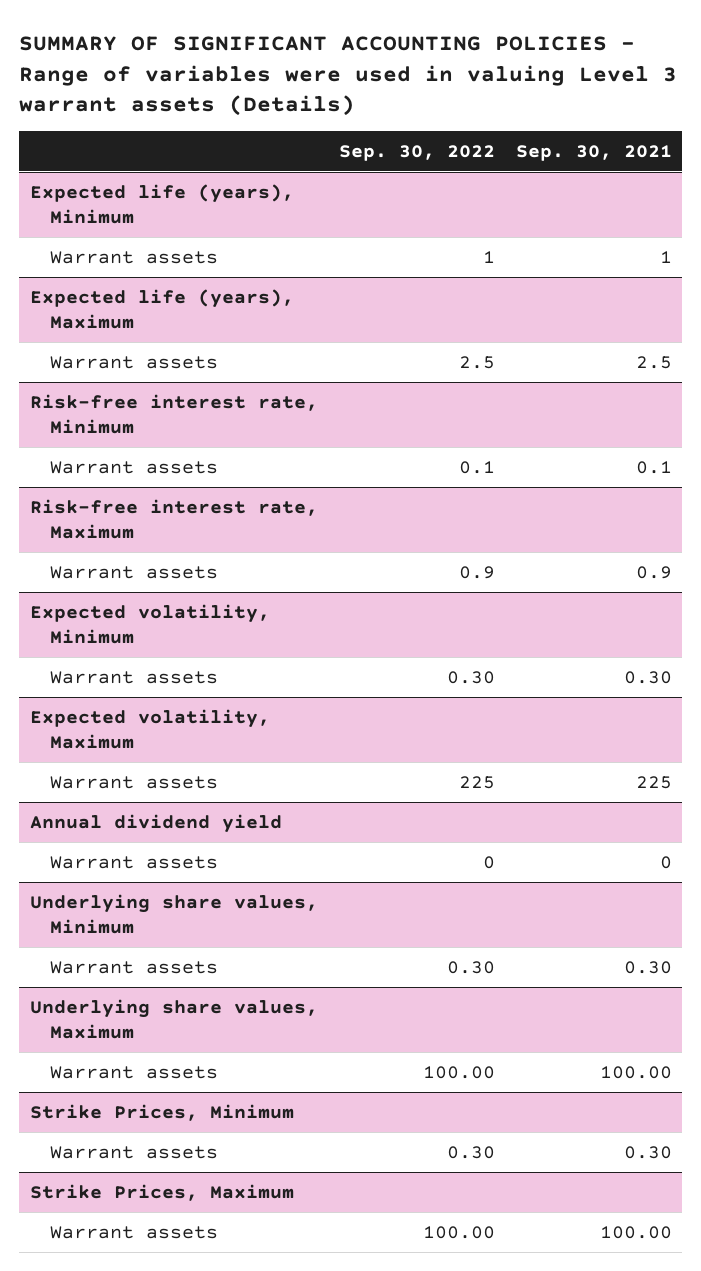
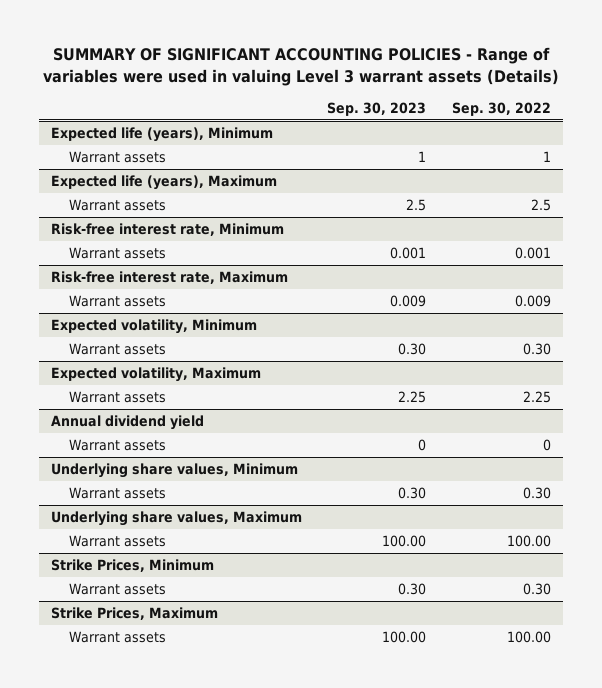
- | Sep. 30, 2022 | Sep. 30, 2021
+ | Sep. 30, 2023 | Sep. 30, 2022
@ Risk-free interest rate, Minimum
- Warrant assets | 0.1 | 0.1
+ Warrant assets | 0.001 | 0.001
@ Risk-free interest rate, Maximum
- Warrant assets | 0.9 | 0.9
+ Warrant assets | 0.009 | 0.009
@ Expected volatility, Maximum
- Warrant assets | 225 | 225
+ Warrant assets | 2.25 | 2.25

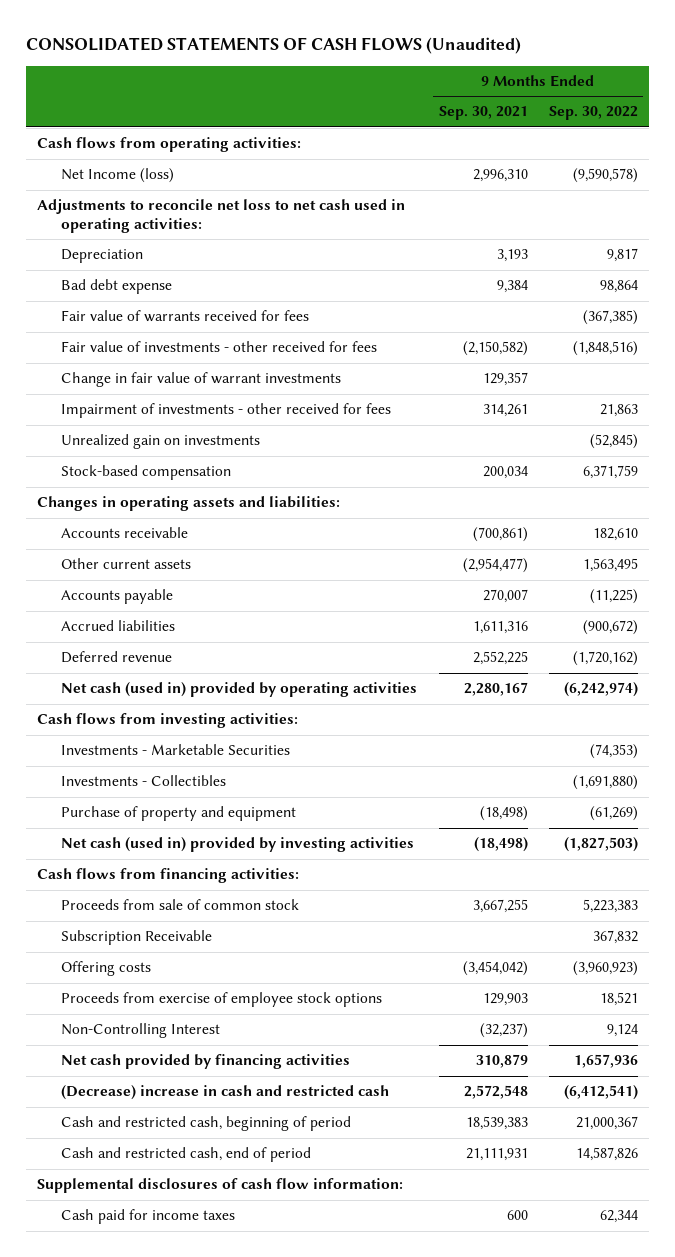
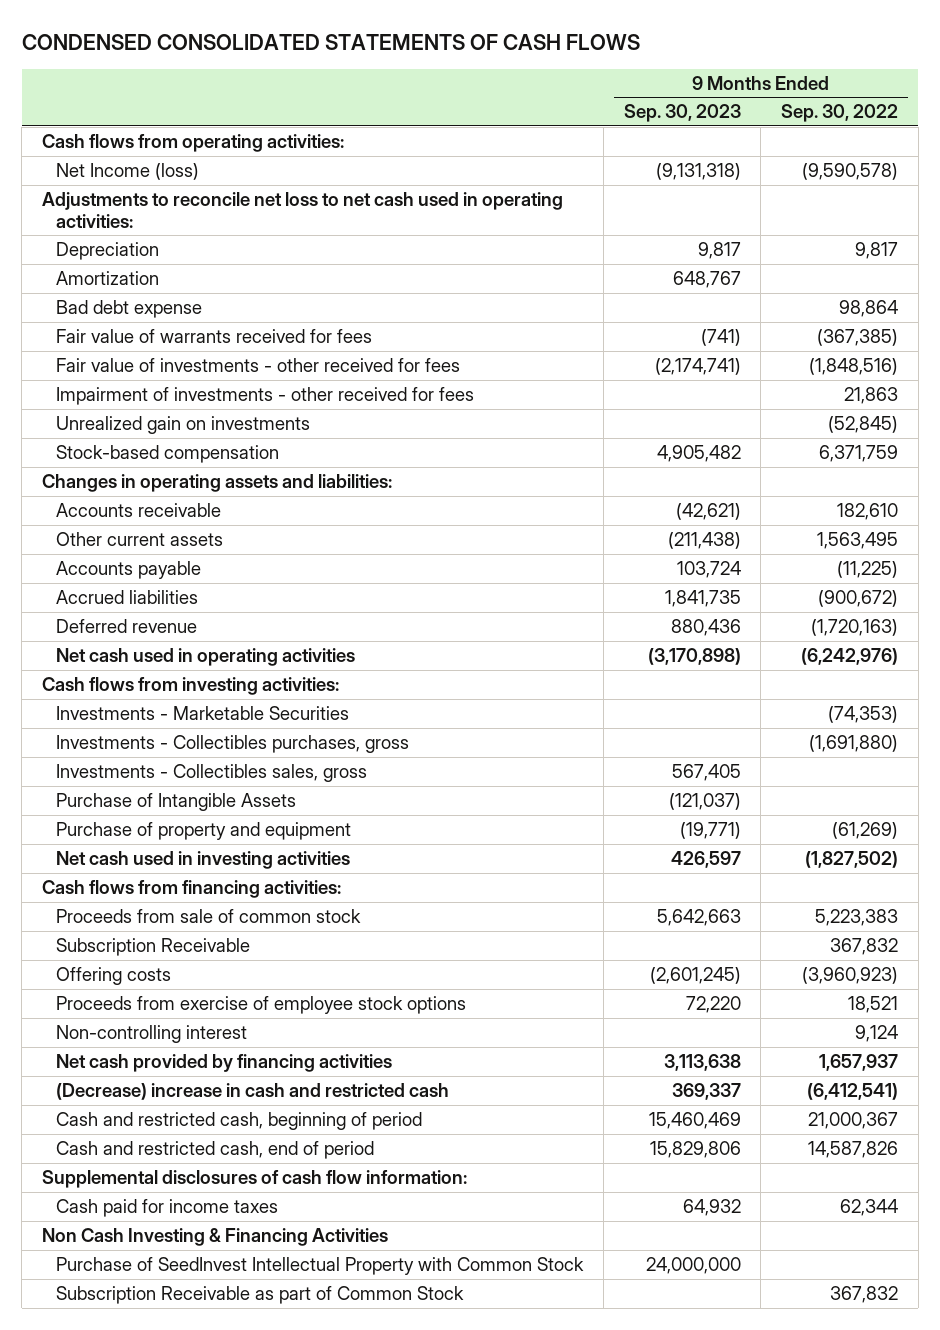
- CONSOLIDATED STATEMENTS OF CASH FLOWS (Unaudited)
+ CONDENSED CONSOLIDATED STATEMENTS OF CASH FLOWS
- | 9 Months Ended Sep. 30, 2021 | 9 Months Ended Sep. 30, 2022
+ | 9 Months Ended Sep. 30, 2023 | 9 Months Ended Sep. 30, 2022
+ Amortization | 648,767 |
- Change in fair value of warrant investments | 129,357 |
- Deferred revenue | 2,552,225 | (1,720,162)
- Net cash (used in) provided by operating activities | 2,280,167 | (6,242,974)
+ Deferred revenue | 880,436 | (1,720,163)
+ Net cash used in operating activities | (3,170,898) | (6,242,976)
- Investments - Collectibles | | (1,691,880)
+ Investments - Collectibles purchases, gross | | (1,691,880)
+ Investments - Collectibles sales, gross | 567,405 |
+ Purchase of Intangible Assets | (121,037) |
- Net cash (used in) provided by investing activities | (18,498) | (1,827,503)
+ Net cash used in investing activities | 426,597 | (1,827,502)
- Non-Controlling Interest | (32,237) | 9,124
- Net cash provided by financing activities | 310,879 | 1,657,936
+ Non-controlling interest | | 9,124
+ Net cash provided by financing activities | 3,113,638 | 1,657,937
+ Non Cash Investing & Financing Activities
+ Purchase of SeedInvest Intellectual Property with Common Stock | 24,000,000 |
+ Subscription Receivable as part of Common Stock | | 367,832

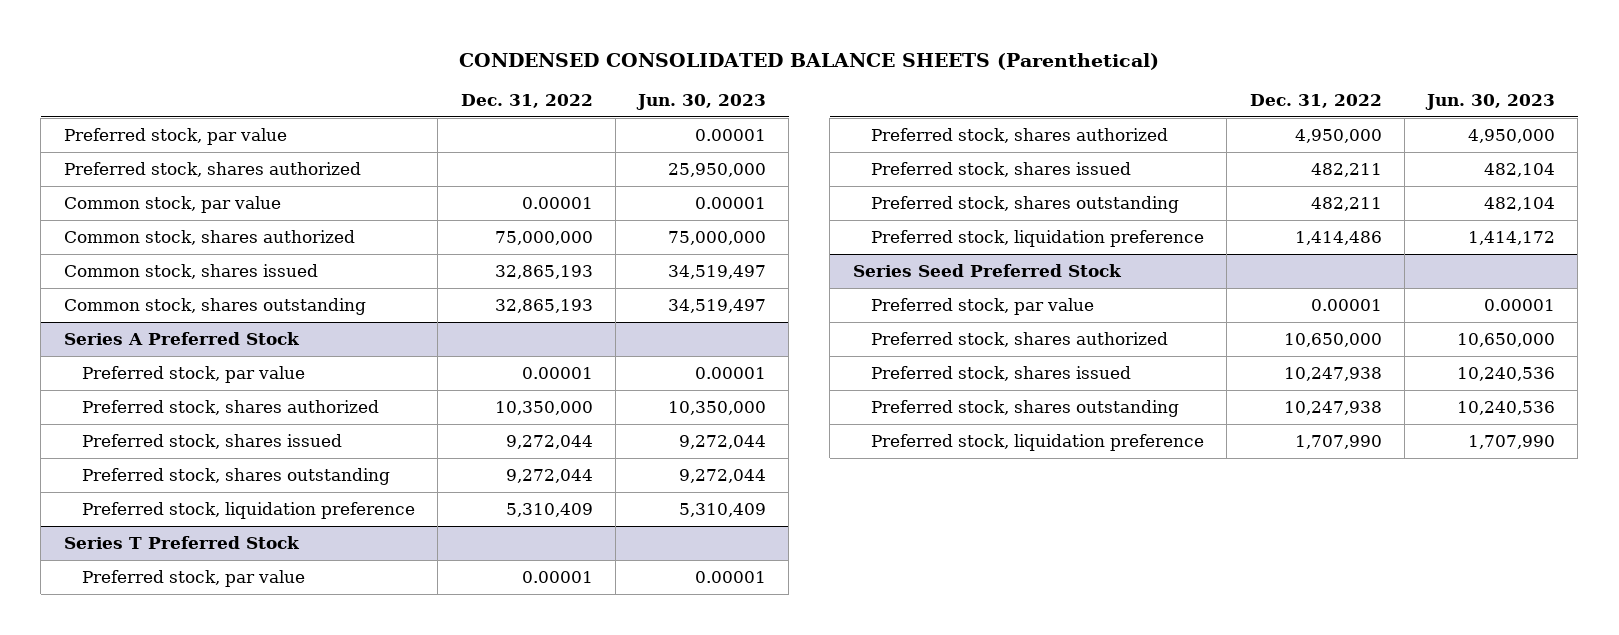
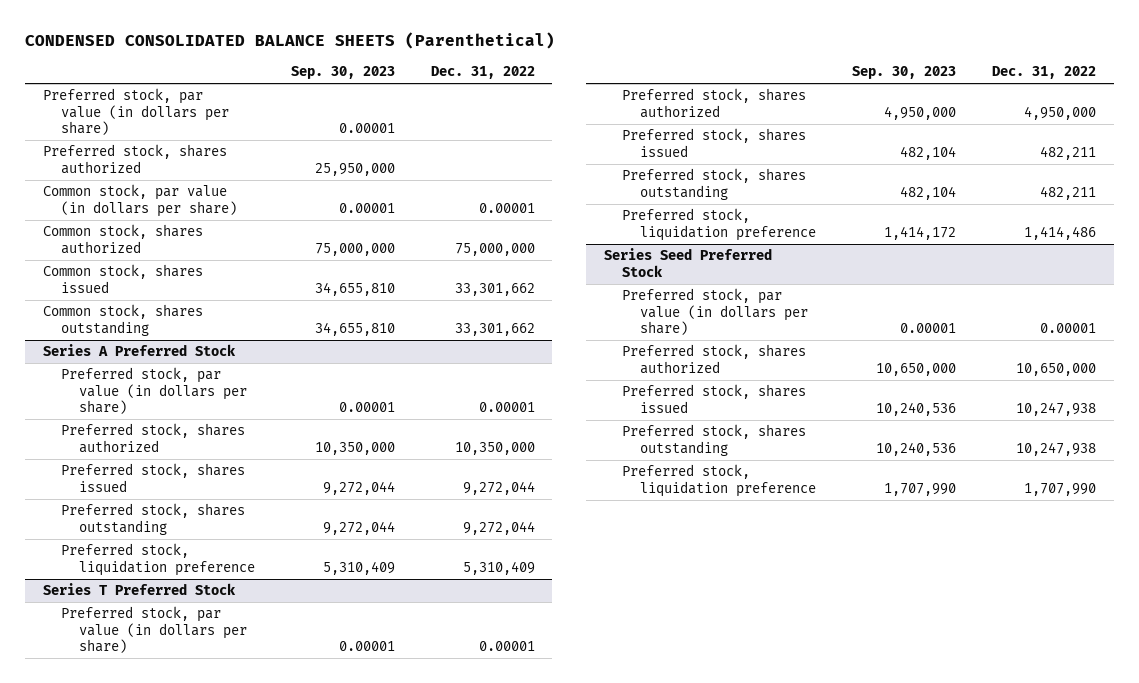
- | Dec. 31, 2022 | Jun. 30, 2023
+ | Sep. 30, 2023 | Dec. 31, 2022
- Preferred stock, par value | | 0.00001
+ Preferred stock, par value (in dollars per share) | 0.00001 |
- Common stock, par value | 0.00001 | 0.00001
+ Common stock, par value (in dollars per share) | 0.00001 | 0.00001
- Common stock, shares issued | 32,865,193 | 34,519,497
- Common stock, shares outstanding | 32,865,193 | 34,519,497
+ Common stock, shares issued | 34,655,810 | 33,301,662
+ Common stock, shares outstanding | 34,655,810 | 33,301,662
@ Series A Preferred Stock
- Preferred stock, par value | 0.00001 | 0.00001
+ Preferred stock, par value (in dollars per share) | 0.00001 | 0.00001
@ Series T Preferred Stock
- Preferred stock, par value | 0.00001 | 0.00001
+ Preferred stock, par value (in dollars per share) | 0.00001 | 0.00001
@ Series Seed Preferred Stock
- Preferred stock, par value | 0.00001 | 0.00001
+ Preferred stock, par value (in dollars per share) | 0.00001 | 0.00001

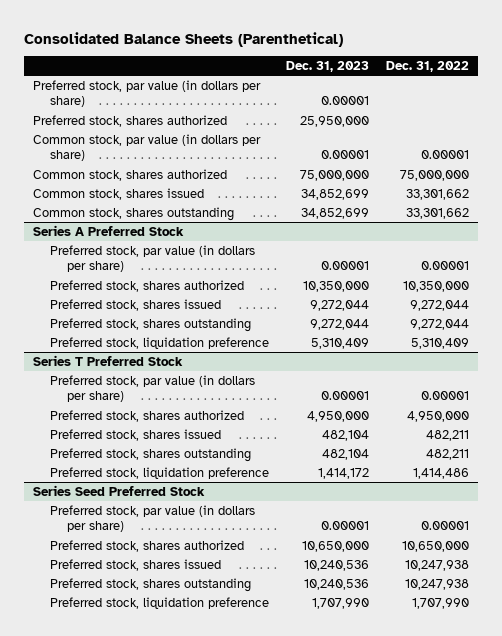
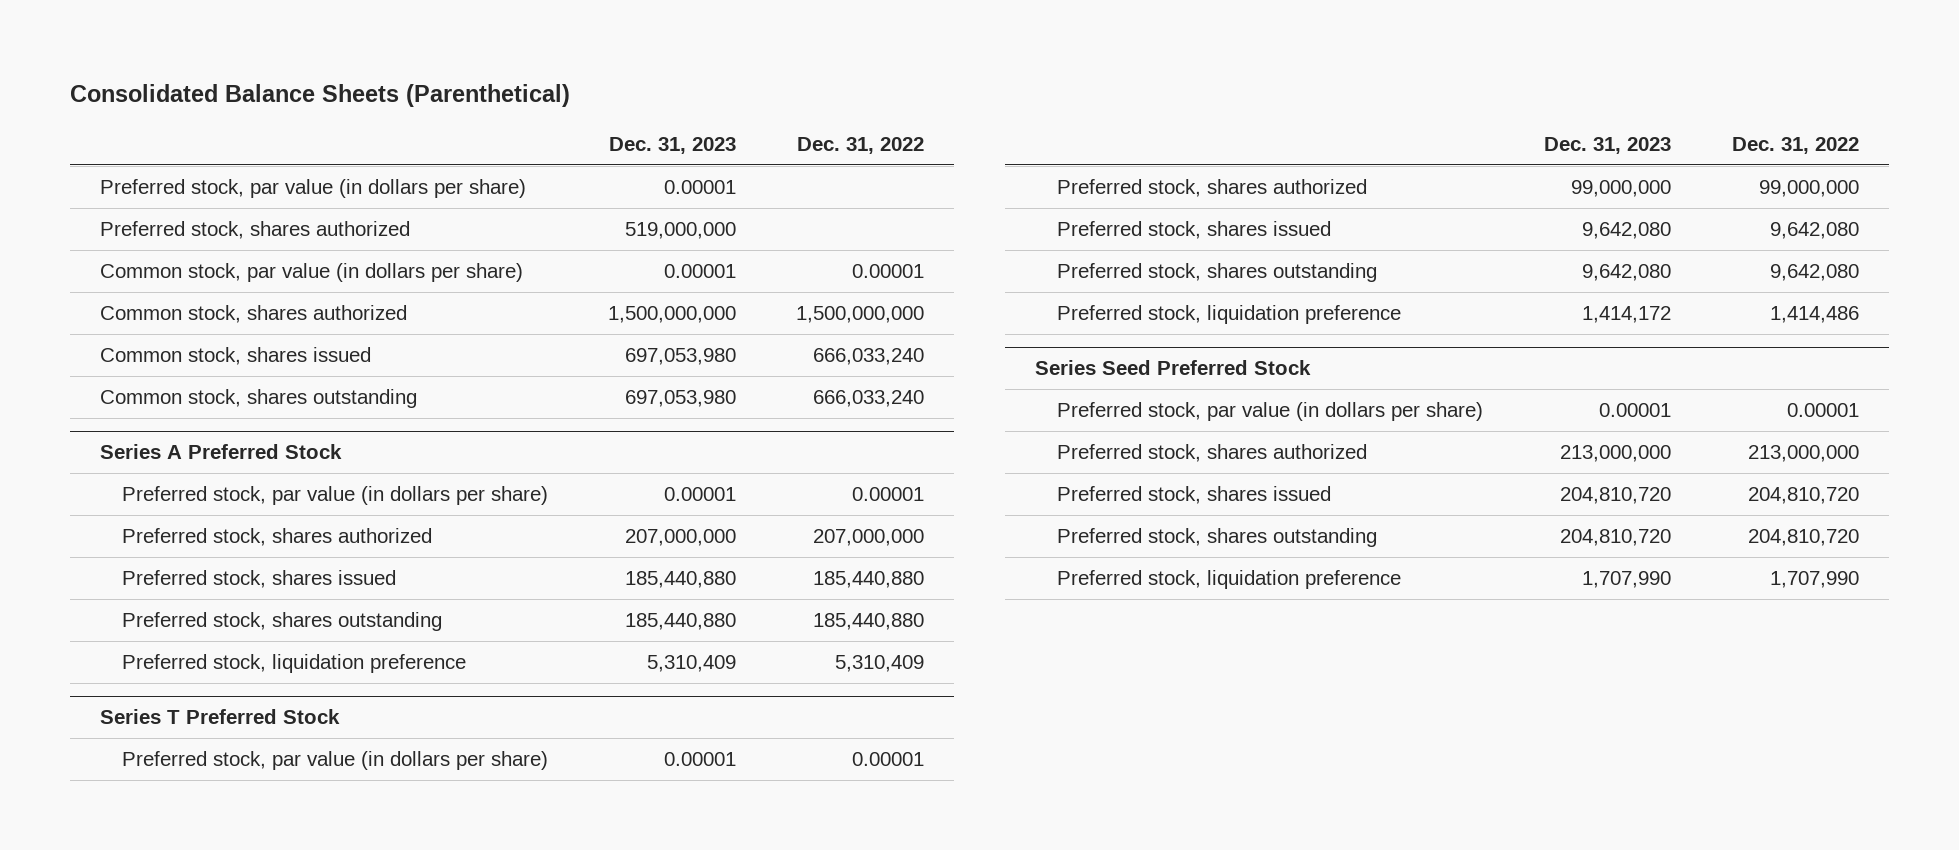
- Preferred stock, shares authorized | 25,950,000 |
+ Preferred stock, shares authorized | 519,000,000 |
- Common stock, shares authorized | 75,000,000 | 75,000,000
- Common stock, shares issued | 34,852,699 | 33,301,662
- Common stock, shares outstanding | 34,852,699 | 33,301,662
+ Common stock, shares authorized | 1,500,000,000 | 1,500,000,000
+ Common stock, shares issued | 697,053,980 | 666,033,240
+ Common stock, shares outstanding | 697,053,980 | 666,033,240
@ Series A Preferred Stock
- Preferred stock, shares authorized | 10,350,000 | 10,350,000
- Preferred stock, shares issued | 9,272,044 | 9,272,044
- Preferred stock, shares outstanding | 9,272,044 | 9,272,044
+ Preferred stock, shares authorized | 207,000,000 | 207,000,000
+ Preferred stock, shares issued | 185,440,880 | 185,440,880
+ Preferred stock, shares outstanding | 185,440,880 | 185,440,880
@ Series T Preferred Stock
- Preferred stock, shares authorized | 4,950,000 | 4,950,000
- Preferred stock, shares issued | 482,104 | 482,211
- Preferred stock, shares outstanding | 482,104 | 482,211
+ Preferred stock, shares authorized | 99,000,000 | 99,000,000
+ Preferred stock, shares issued | 9,642,080 | 9,642,080
+ Preferred stock, shares outstanding | 9,642,080 | 9,642,080
@ Series Seed Preferred Stock
- Preferred stock, shares authorized | 10,650,000 | 10,650,000
- Preferred stock, shares issued | 10,240,536 | 10,247,938
- Preferred stock, shares outstanding | 10,240,536 | 10,247,938
+ Preferred stock, shares authorized | 213,000,000 | 213,000,000
+ Preferred stock, shares issued | 204,810,720 | 204,810,720
+ Preferred stock, shares outstanding | 204,810,720 | 204,810,720

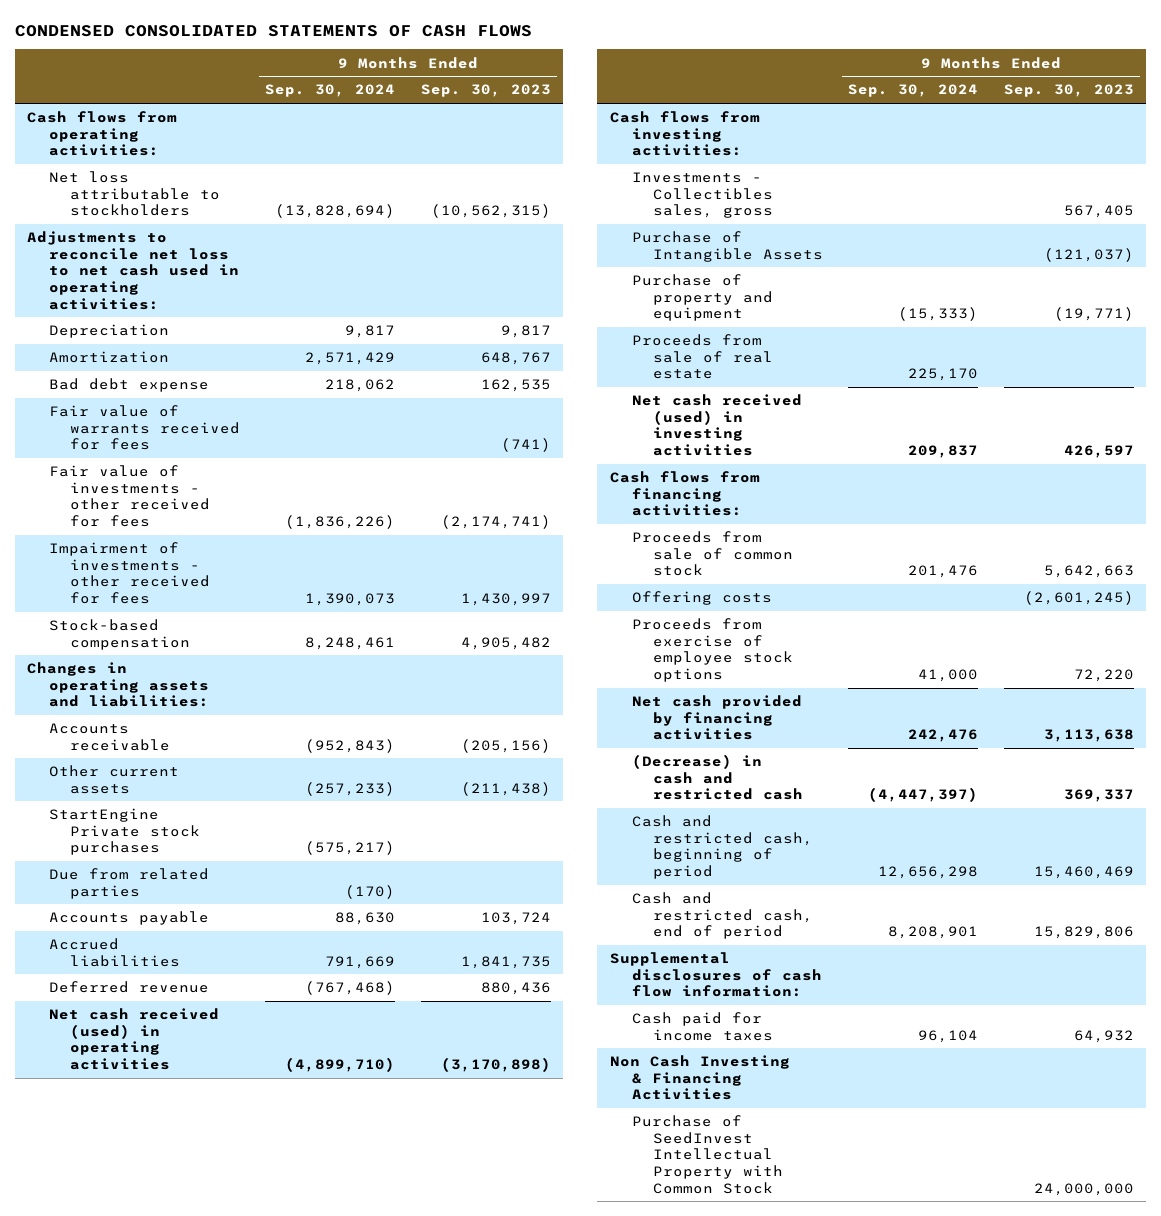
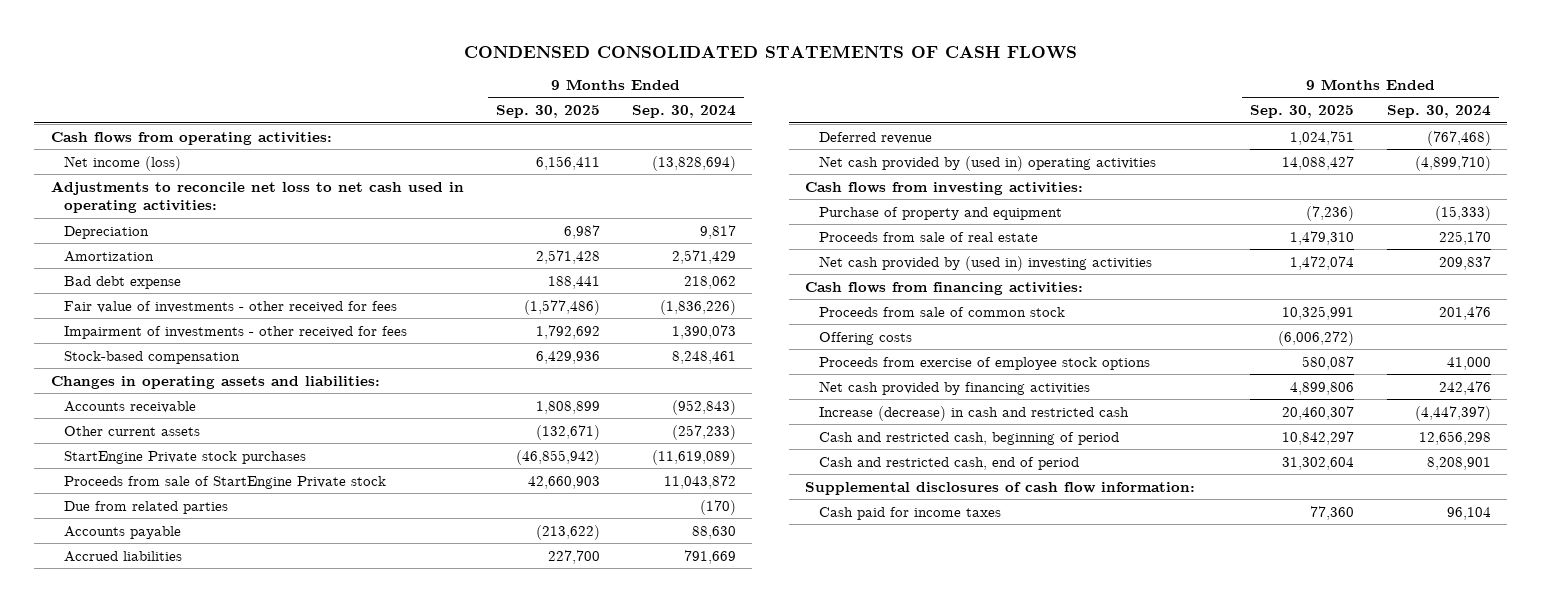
- | 9 Months Ended Sep. 30, 2024 | 9 Months Ended Sep. 30, 2023
+ | 9 Months Ended Sep. 30, 2025 | 9 Months Ended Sep. 30, 2024
- Net loss attributable to stockholders | (13,828,694) | (10,562,315)
+ Net income (loss) | 6,156,411 | (13,828,694)
- Fair value of warrants received for fees | | (741)
- StartEngine Private stock purchases | (575,217) |
+ StartEngine Private stock purchases | (46,855,942) | (11,619,089)
+ Proceeds from sale of StartEngine Private stock | 42,660,903 | 11,043,872
- Net cash received (used) in operating activities | (4,899,710) | (3,170,898)
+ Net cash provided by (used in) operating activities | 14,088,427 | (4,899,710)
- Investments - Collectibles sales, gross | | 567,405
- Purchase of Intangible Assets | | (121,037)
- Net cash received (used) in investing activities | 209,837 | 426,597
+ Net cash provided by (used in) investing activities | 1,472,074 | 209,837
- (Decrease) in cash and restricted cash | (4,447,397) | 369,337
+ Increase (decrease) in cash and restricted cash | 20,460,307 | (4,447,397)
- Non Cash Investing & Financing Activities
- Purchase of SeedInvest Intellectual Property with Common Stock | | 24,000,000

